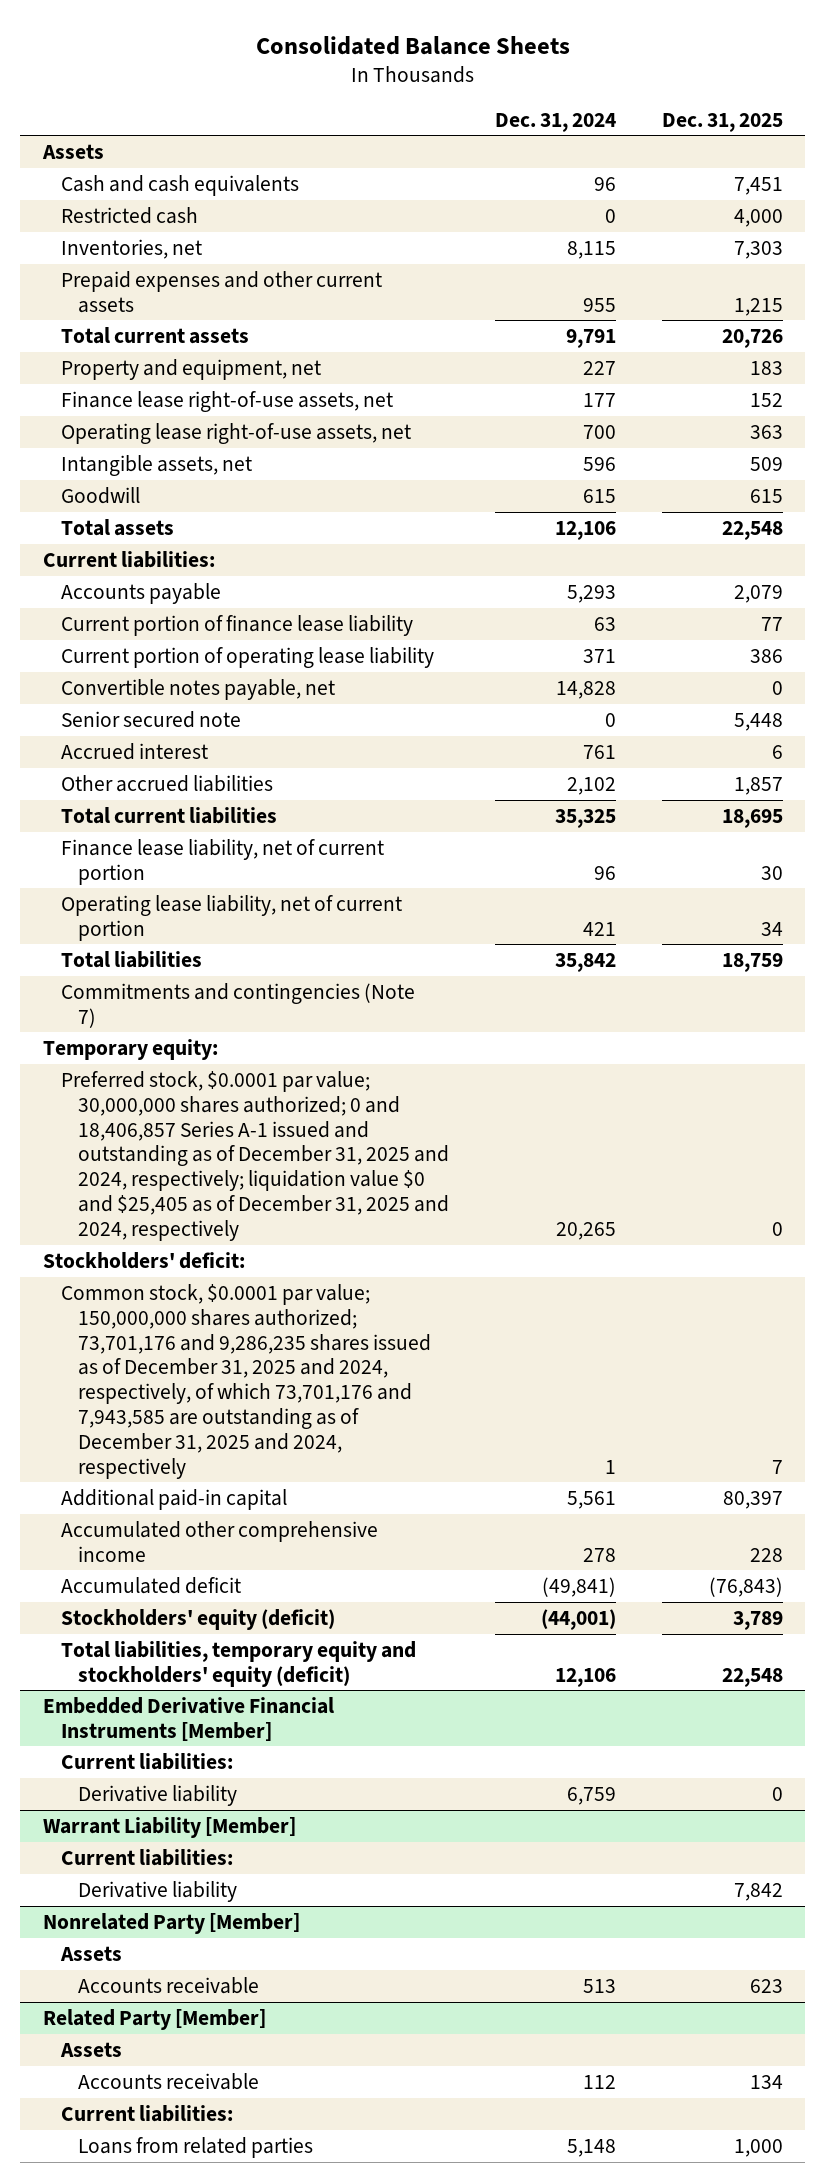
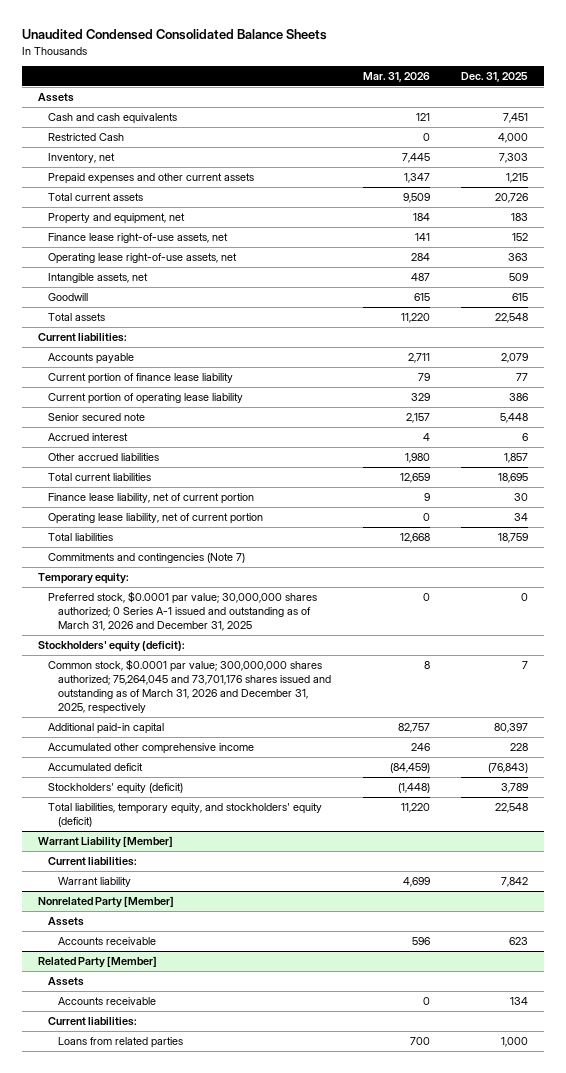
- Consolidated Balance Sheets
+ Unaudited Condensed Consolidated Balance Sheets
- | Dec. 31, 2024 | Dec. 31, 2025
+ | Mar. 31, 2026 | Dec. 31, 2025
- Restricted cash | 0 | 4,000
- Inventories, net | 8,115 | 7,303
+ Restricted Cash | 0 | 4,000
+ Inventory, net | 7,445 | 7,303
- Convertible notes payable, net | 14,828 | 0
- Preferred stock, $0.0001 par value; 30,000,000 shares authorized; 0 and 18,406,857 Series A-1 issued and outstanding as of December 31, 2025 and 2024, respectively; liquidation value $0 and $25,405 as of December 31, 2025 and 2024, respectively | 20,265 | 0
- Stockholders' deficit:
- Common stock, $0.0001 par value; 150,000,000 shares authorized; 73,701,176 and 9,286,235 shares issued as of December 31, 2025 and 2024, respectively, of which 73,701,176 and 7,943,585 are outstanding as of December 31, 2025 and 2024, respectively | 1 | 7
+ Preferred stock, $0.0001 par value; 30,000,000 shares authorized; 0 Series A-1 issued and outstanding as of March 31, 2026 and December 31, 2025 | 0 | 0
+ Stockholders' equity (deficit):
+ Common stock, $0.0001 par value; 300,000,000 shares authorized; 75,264,045 and 73,701,176 shares issued and outstanding as of March 31, 2026 and December 31, 2025, respectively | 8 | 7
- Total liabilities, temporary equity and stockholders' equity (deficit) | 12,106 | 22,548
- Embedded Derivative Financial Instruments [Member]
- Current liabilities:
- Derivative liability | 6,759 | 0
+ Total liabilities, temporary equity, and stockholders' equity (deficit) | 11,220 | 22,548
@ Warrant Liability [Member]
- Derivative liability | | 7,842
+ Warrant liability | 4,699 | 7,842

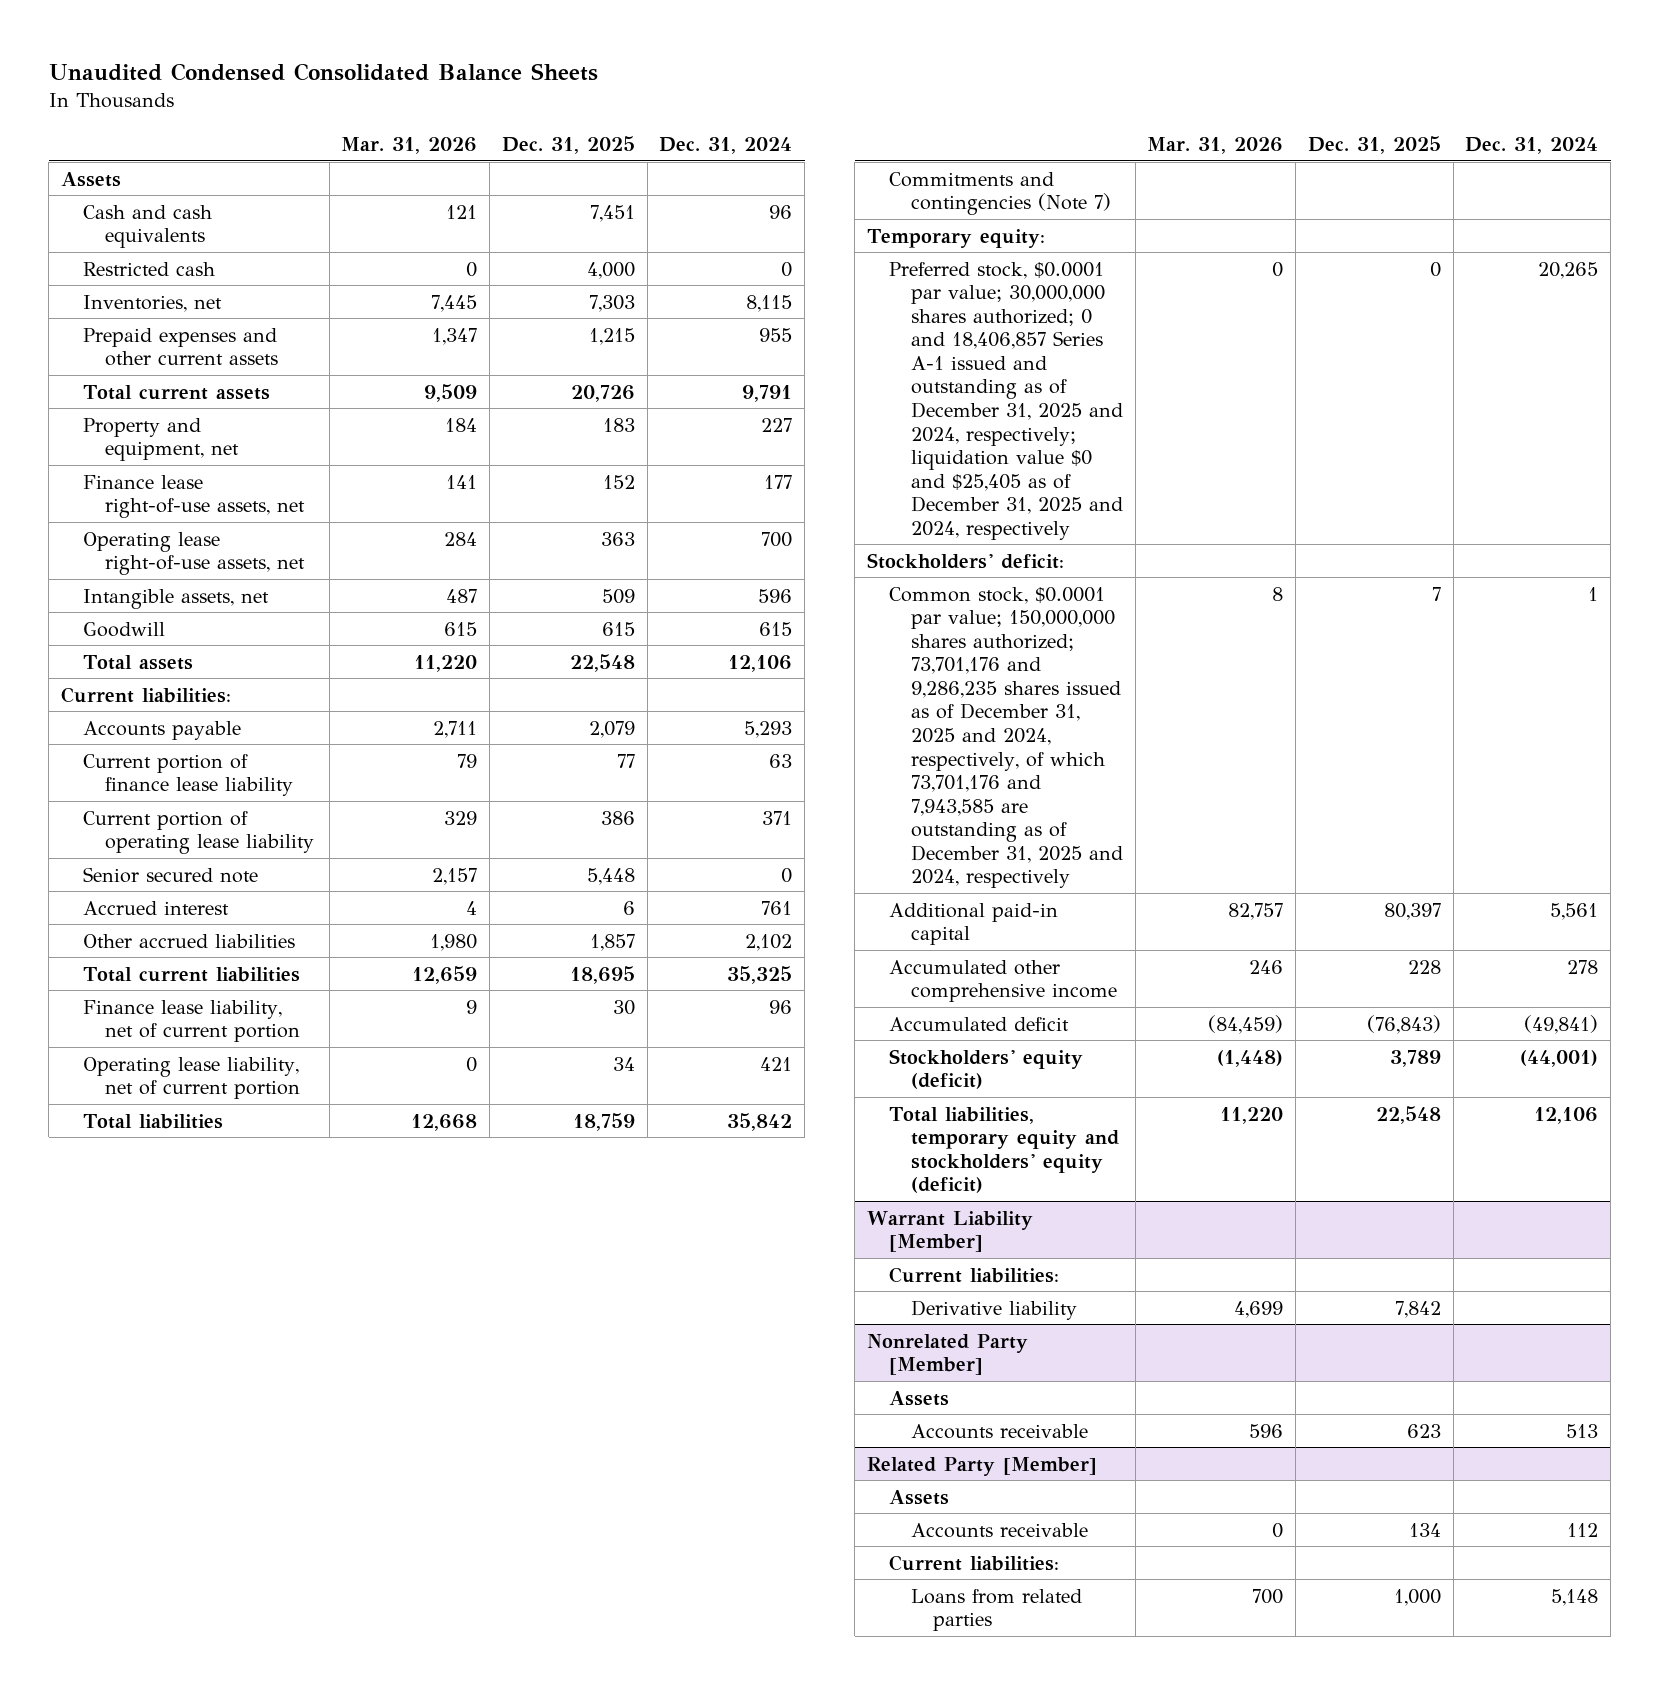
- | Mar. 31, 2026 | Dec. 31, 2025
+ | Mar. 31, 2026 | Dec. 31, 2025 | Dec. 31, 2024
- Restricted Cash | 0 | 4,000
- Inventory, net | 7,445 | 7,303
+ Restricted cash | 0 | 4,000 | 0
+ Inventories, net | 7,445 | 7,303 | 8,115
- Preferred stock, $0.0001 par value; 30,000,000 shares authorized; 0 Series A-1 issued and outstanding as of March 31, 2026 and December 31, 2025 | 0 | 0
- Stockholders' equity (deficit):
- Common stock, $0.0001 par value; 300,000,000 shares authorized; 75,264,045 and 73,701,176 shares issued and outstanding as of March 31, 2026 and December 31, 2025, respectively | 8 | 7
+ Preferred stock, $0.0001 par value; 30,000,000 shares authorized; 0 and 18,406,857 Series A-1 issued and outstanding as of December 31, 2025 and 2024, respectively; liquidation value $0 and $25,405 as of December 31, 2025 and 2024, respectively | 0 | 0 | 20,265
+ Stockholders' deficit:
+ Common stock, $0.0001 par value; 150,000,000 shares authorized; 73,701,176 and 9,286,235 shares issued as of December 31, 2025 and 2024, respectively, of which 73,701,176 and 7,943,585 are outstanding as of December 31, 2025 and 2024, respectively | 8 | 7 | 1
- Total liabilities, temporary equity, and stockholders' equity (deficit) | 11,220 | 22,548
+ Total liabilities, temporary equity and stockholders' equity (deficit) | 11,220 | 22,548 | 12,106
@ Warrant Liability [Member]
- Warrant liability | 4,699 | 7,842
+ Derivative liability | 4,699 | 7,842 |

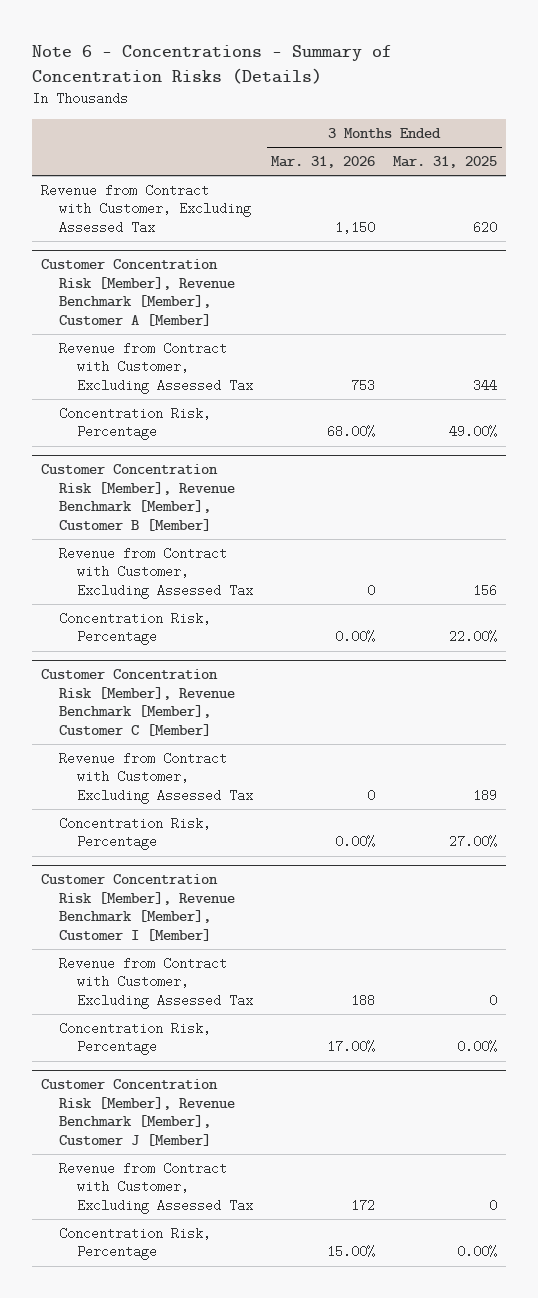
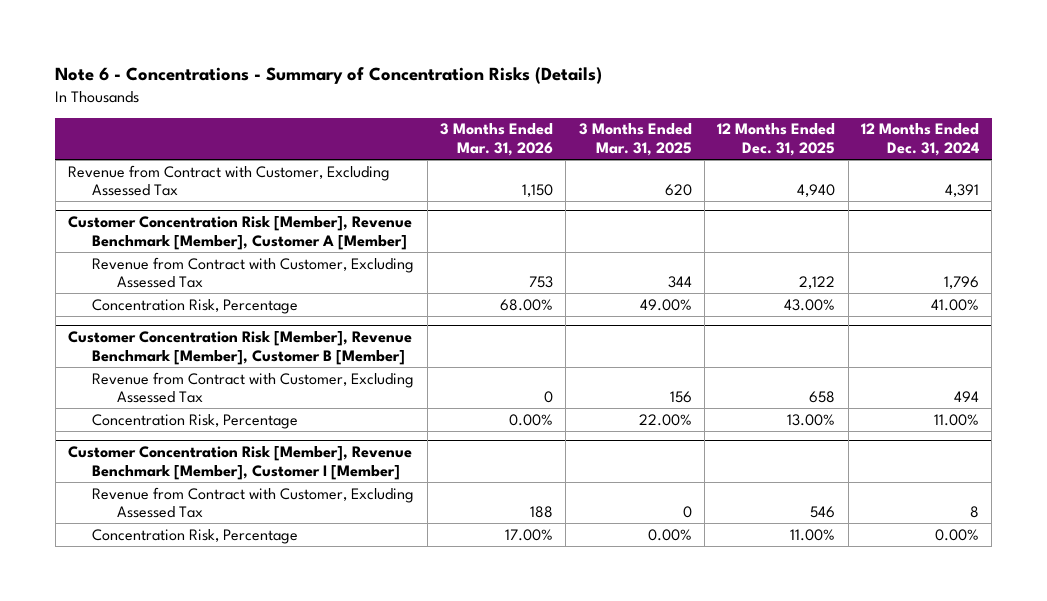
- | 3 Months Ended Mar. 31, 2026 | 3 Months Ended Mar. 31, 2025
+ | 3 Months Ended Mar. 31, 2026 | 3 Months Ended Mar. 31, 2025 | 12 Months Ended Dec. 31, 2025 | 12 Months Ended Dec. 31, 2024
- Customer Concentration Risk [Member], Revenue Benchmark [Member], Customer C [Member]
- Revenue from Contract with Customer, Excluding Assessed Tax | 0 | 189
- Concentration Risk, Percentage | 0.00% | 27.00%
- Customer Concentration Risk [Member], Revenue Benchmark [Member], Customer J [Member]
- Revenue from Contract with Customer, Excluding Assessed Tax | 172 | 0
- Concentration Risk, Percentage | 15.00% | 0.00%

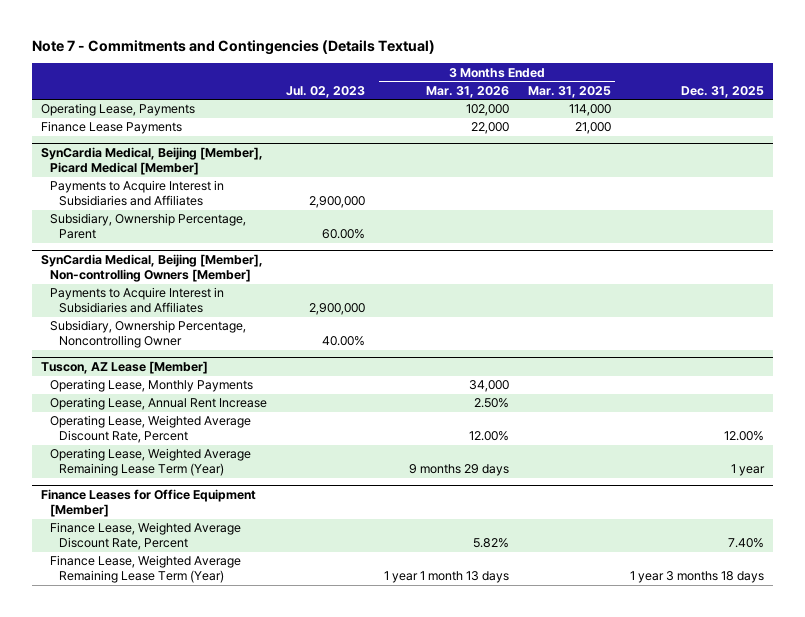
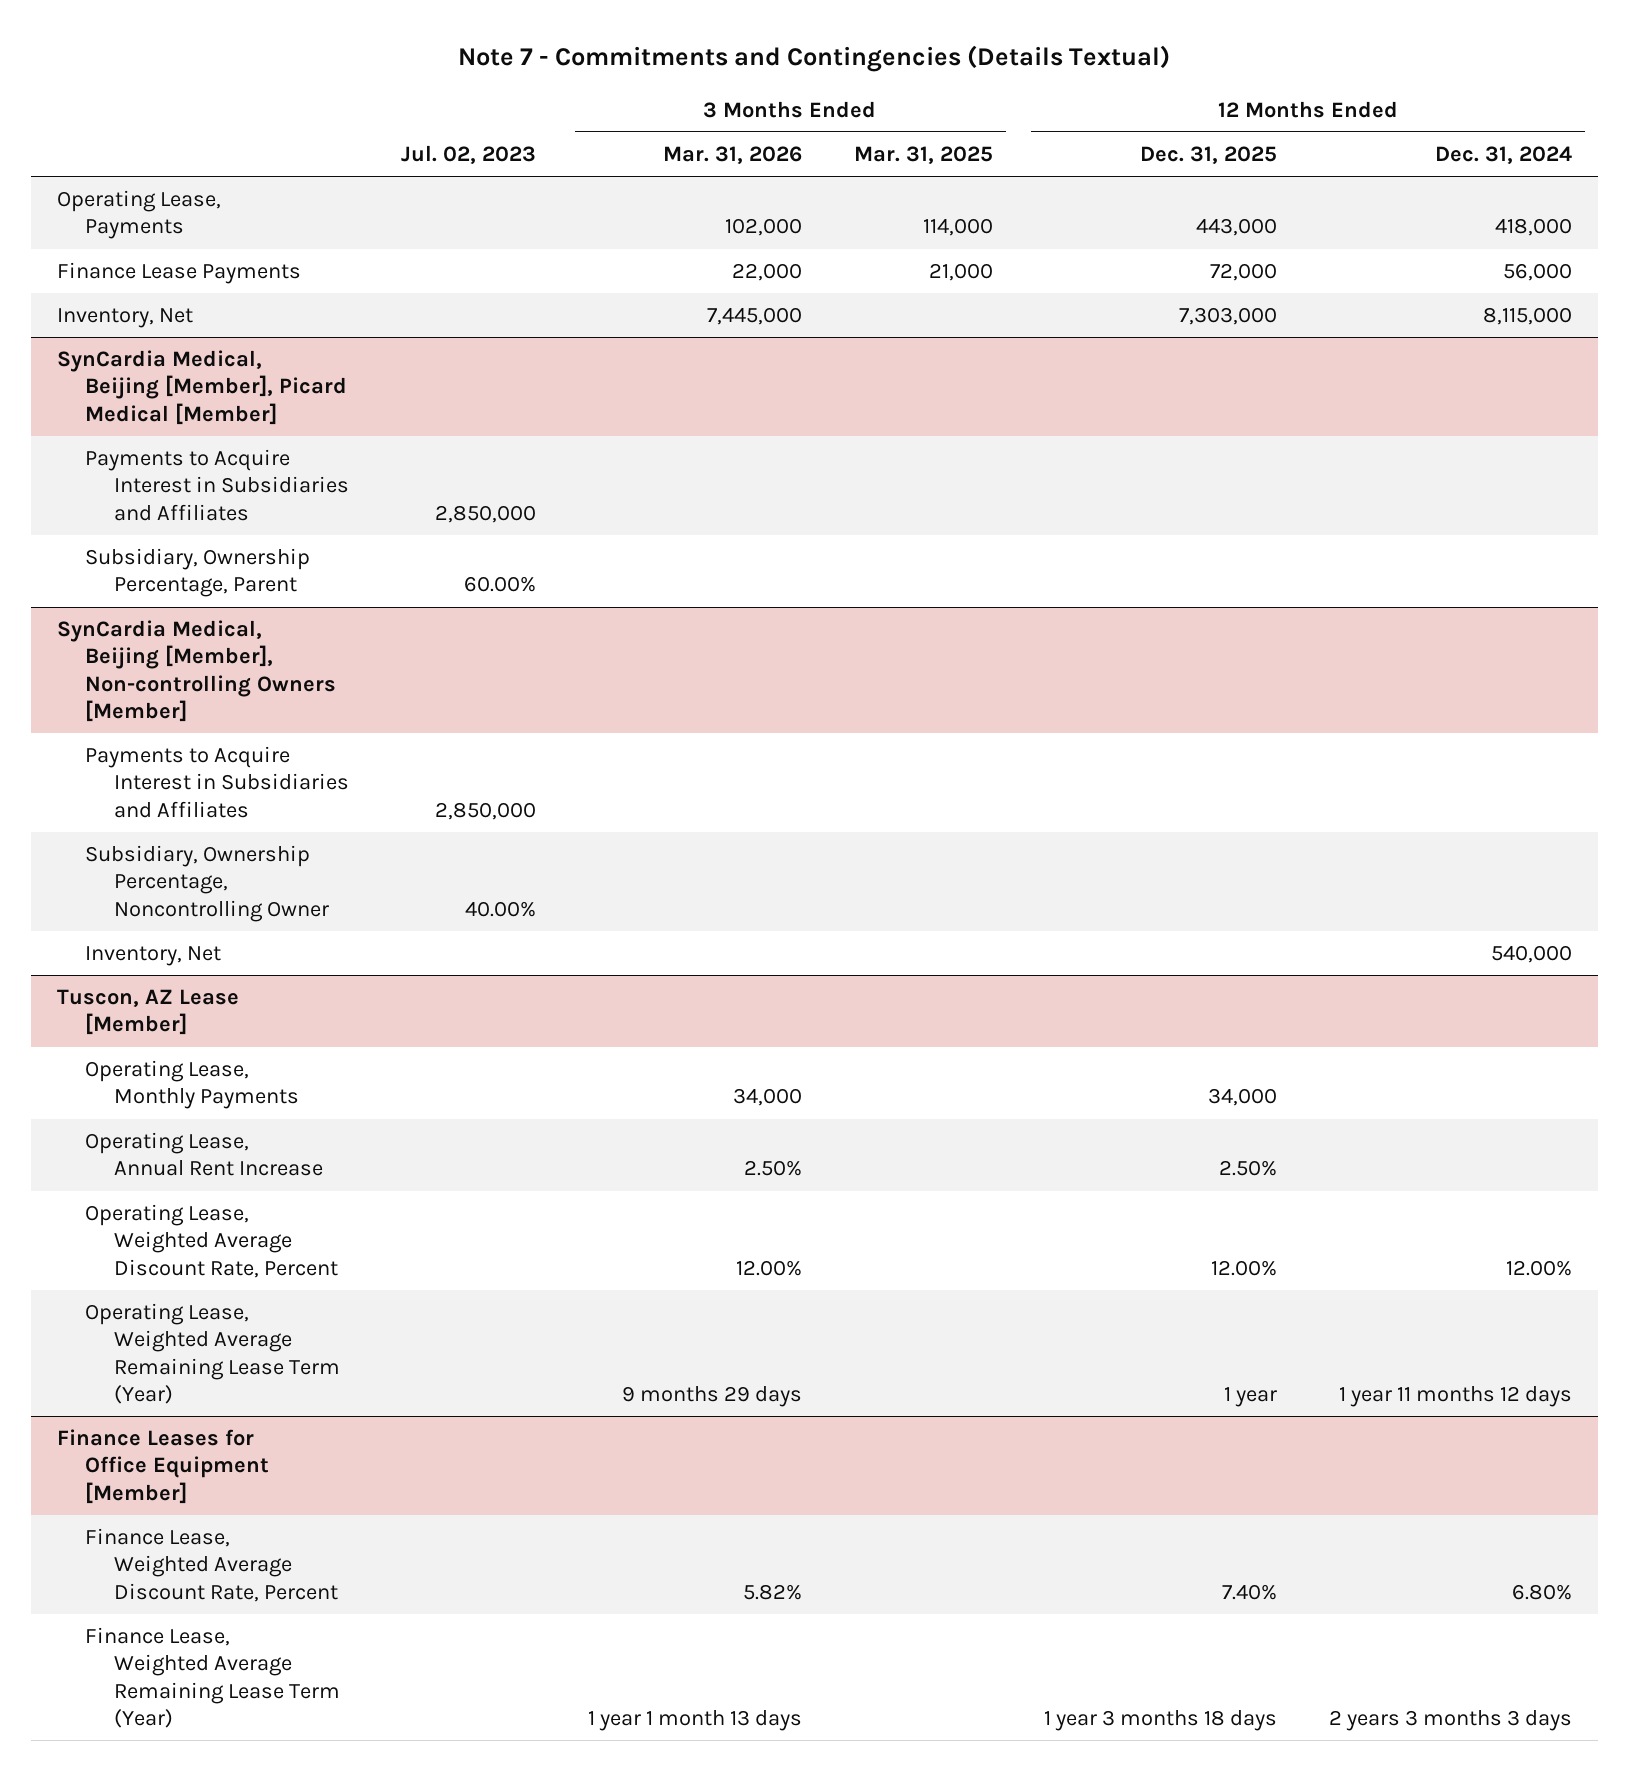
- | Jul. 02, 2023 | 3 Months Ended Mar. 31, 2026 | 3 Months Ended Mar. 31, 2025 | Dec. 31, 2025
+ | Jul. 02, 2023 | 3 Months Ended Mar. 31, 2026 | 3 Months Ended Mar. 31, 2025 | 12 Months Ended Dec. 31, 2025 | 12 Months Ended Dec. 31, 2024
+ Inventory, Net | | 7,445,000 | | 7,303,000 | 8,115,000
@ SynCardia Medical, Beijing [Member], Picard Medical [Member]
- Payments to Acquire Interest in Subsidiaries and Affiliates | 2,900,000 | | |
+ Payments to Acquire Interest in Subsidiaries and Affiliates | 2,850,000 | | | |
@ SynCardia Medical, Beijing [Member], Non-controlling Owners [Member]
- Payments to Acquire Interest in Subsidiaries and Affiliates | 2,900,000 | | |
+ Payments to Acquire Interest in Subsidiaries and Affiliates | 2,850,000 | | | |
+ Inventory, Net | | | | | 540,000

